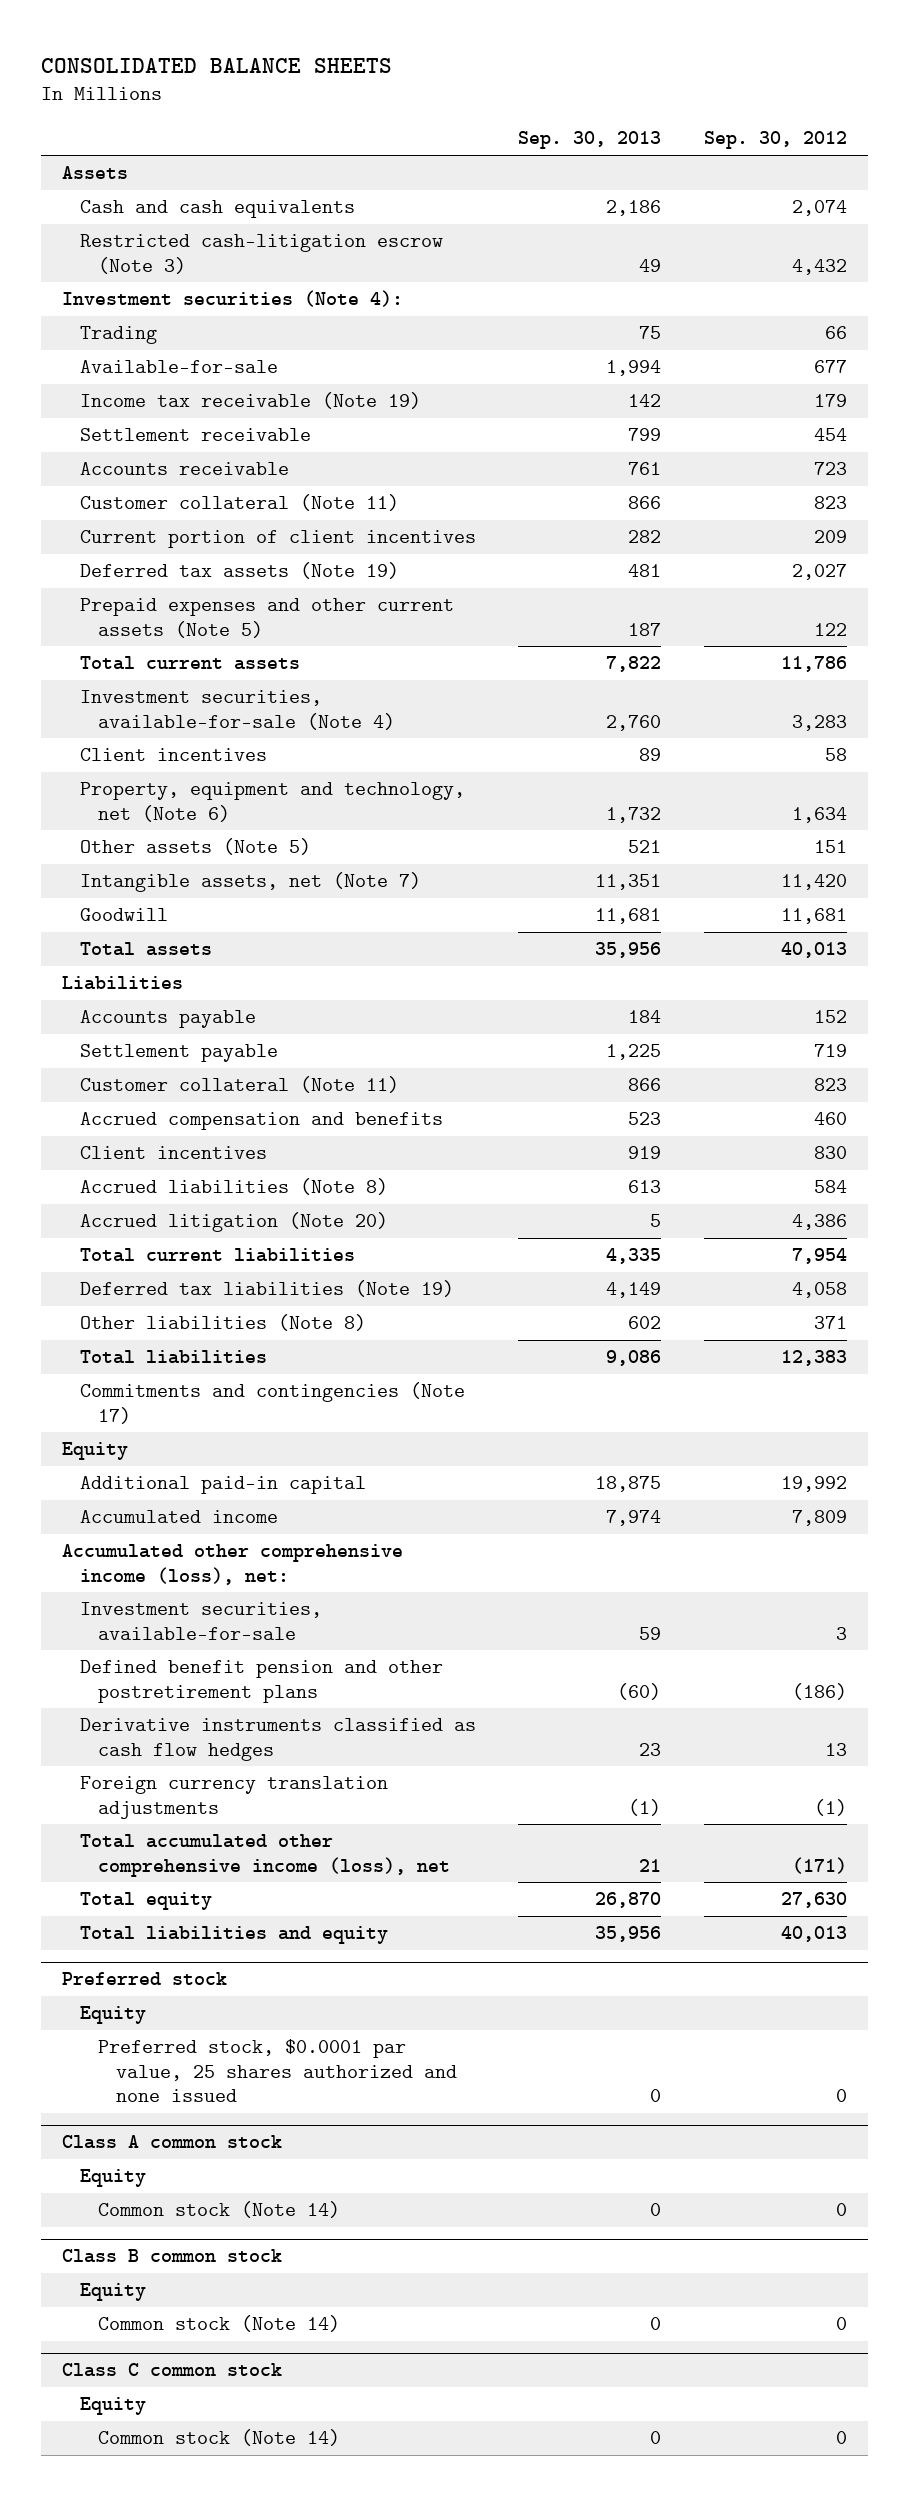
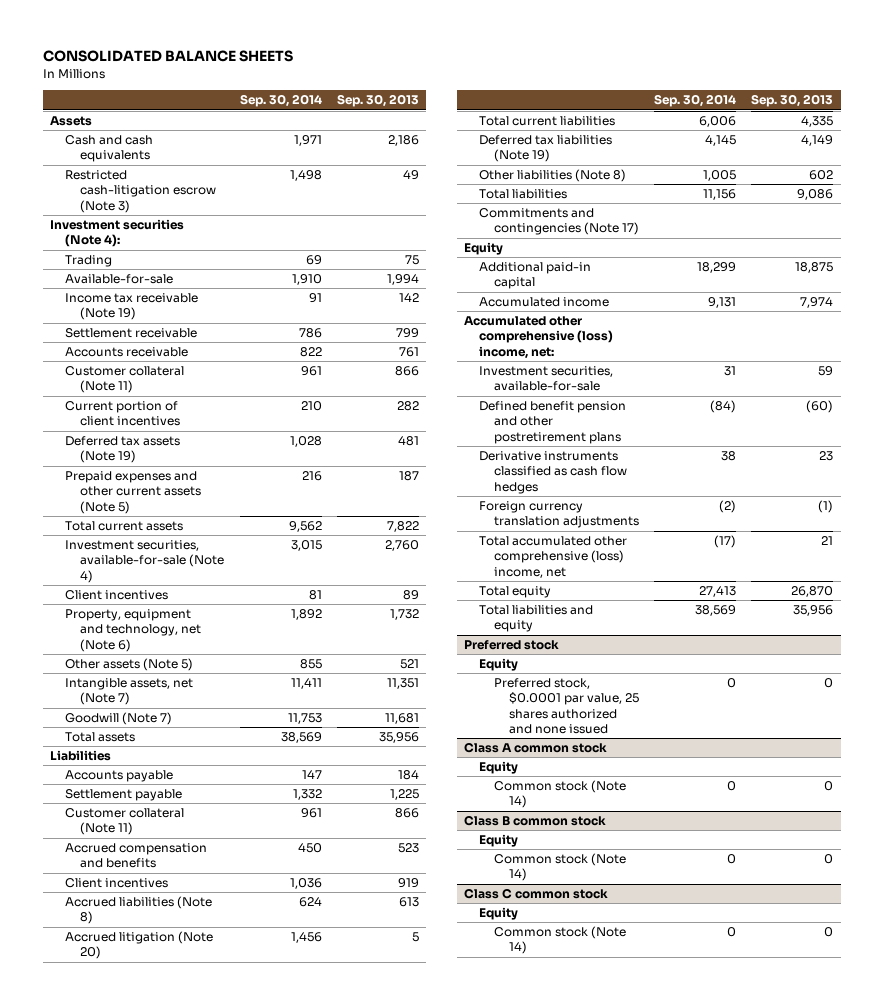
- | Sep. 30, 2013 | Sep. 30, 2012
+ | Sep. 30, 2014 | Sep. 30, 2013
- Goodwill | 11,681 | 11,681
+ Goodwill (Note 7) | 11,753 | 11,681
- Accumulated other comprehensive income (loss), net:
+ Accumulated other comprehensive (loss) income, net:
- Total accumulated other comprehensive income (loss), net | 21 | (171)
+ Total accumulated other comprehensive (loss) income, net | (17) | 21

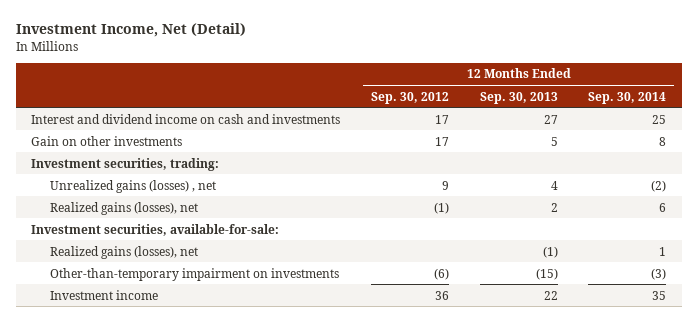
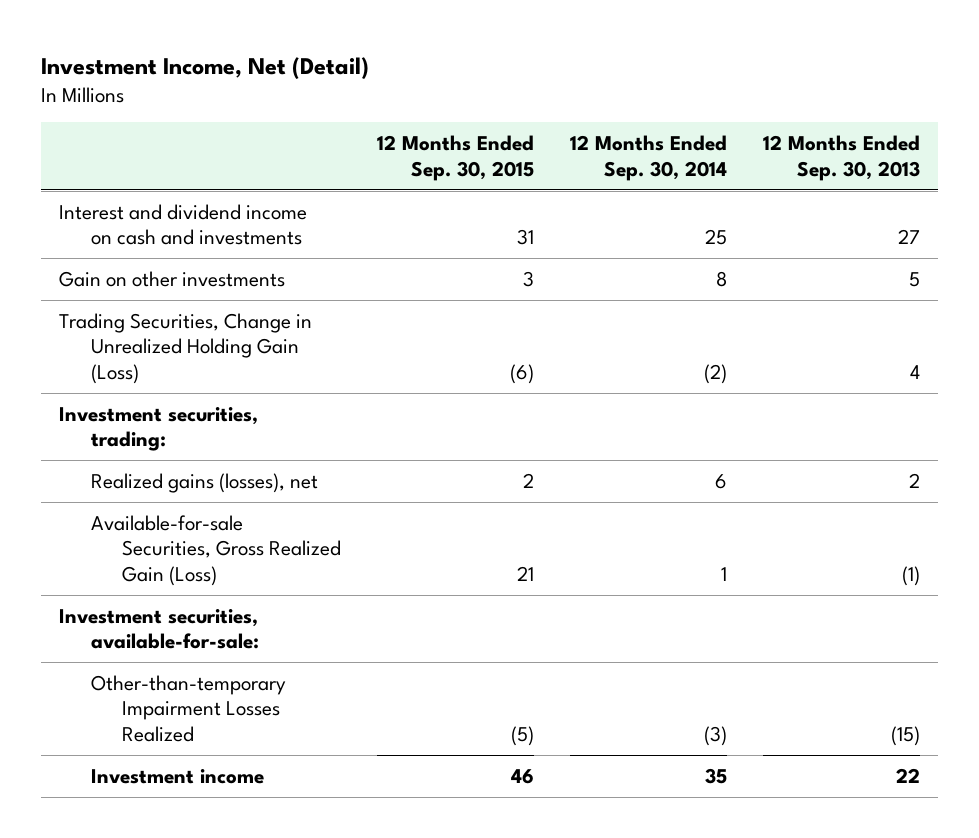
- | 12 Months Ended Sep. 30, 2012 | 12 Months Ended Sep. 30, 2013 | 12 Months Ended Sep. 30, 2014
+ | 12 Months Ended Sep. 30, 2015 | 12 Months Ended Sep. 30, 2014 | 12 Months Ended Sep. 30, 2013
+ Trading Securities, Change in Unrealized Holding Gain (Loss) | (6) | (2) | 4
- Unrealized gains (losses) , net | 9 | 4 | (2)
+ Available-for-sale Securities, Gross Realized Gain (Loss) | 21 | 1 | (1)
- Realized gains (losses), net | | (1) | 1
- Other-than-temporary impairment on investments | (6) | (15) | (3)
+ Other-than-temporary Impairment Losses Realized | (5) | (3) | (15)

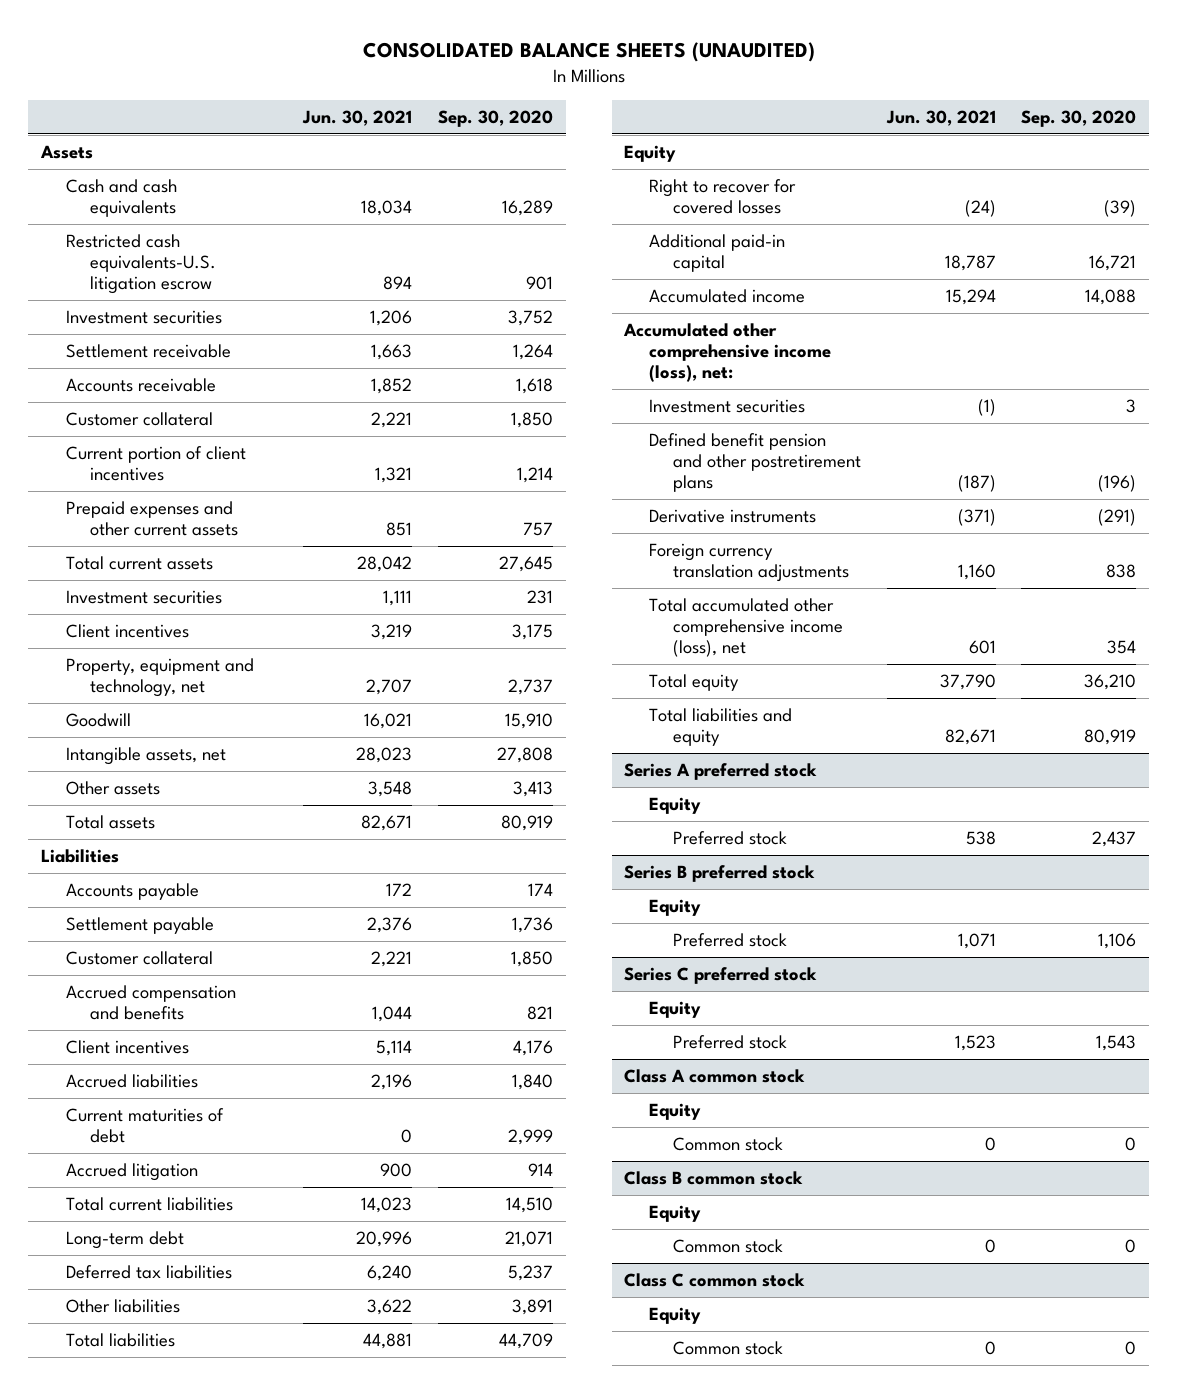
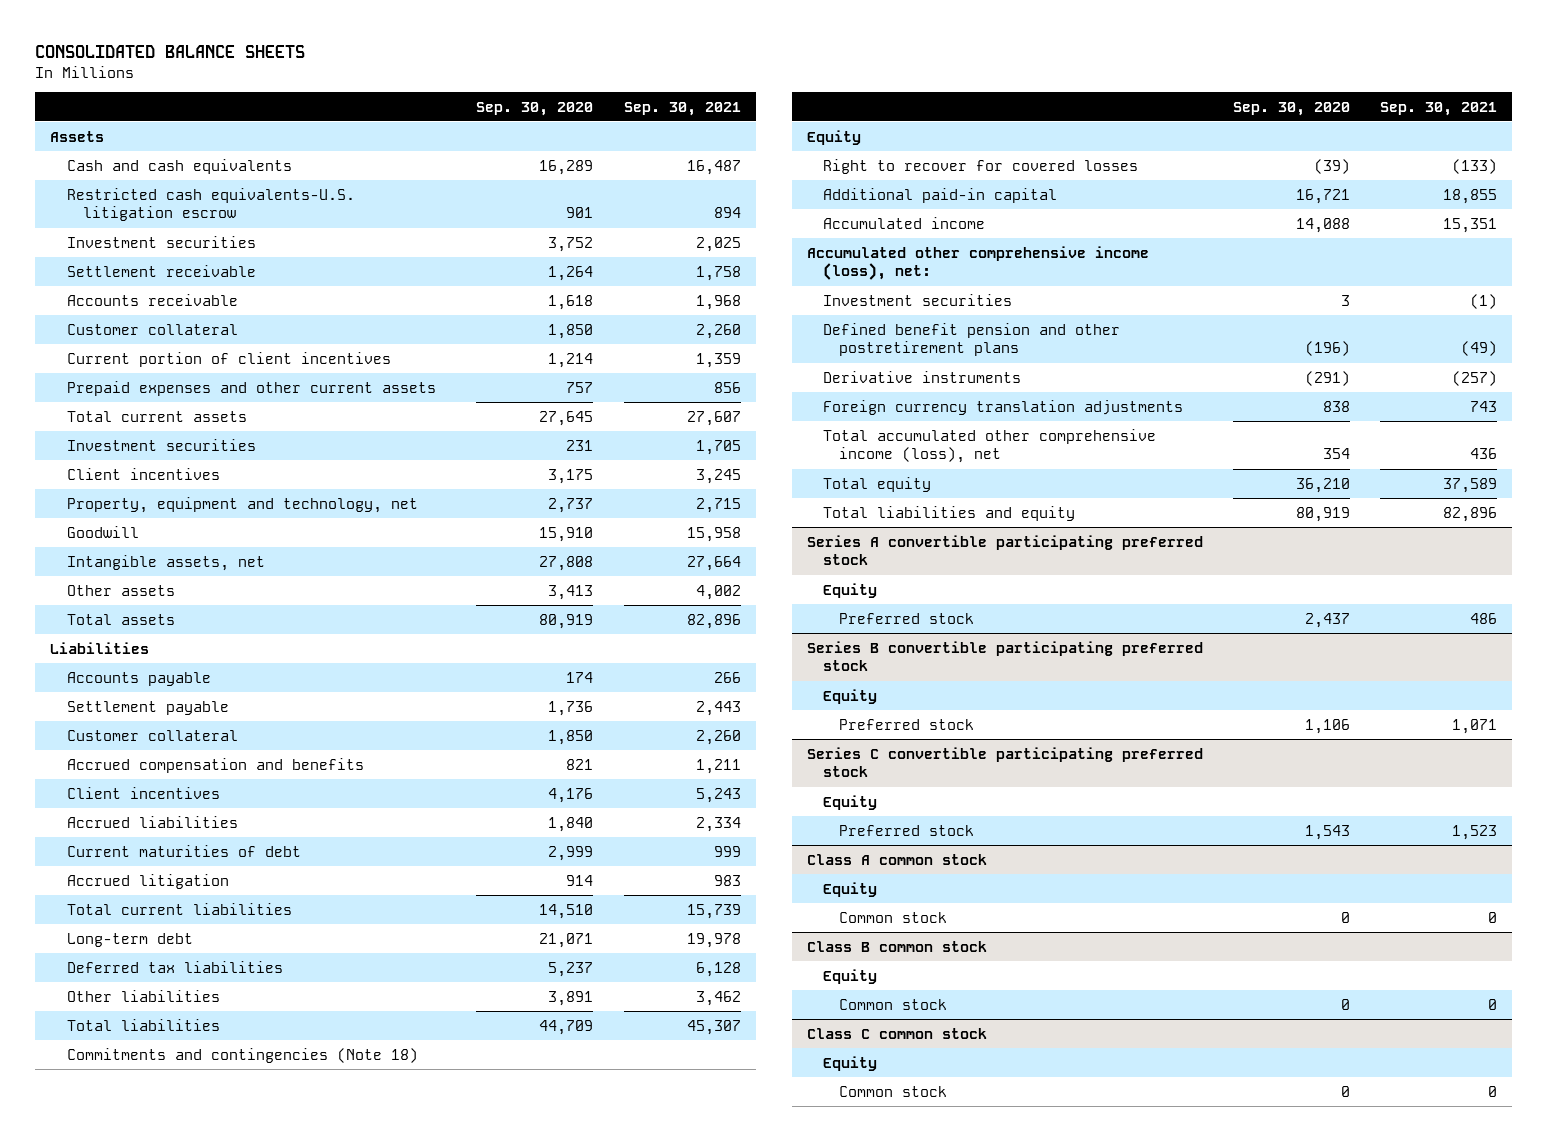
- CONSOLIDATED BALANCE SHEETS (UNAUDITED)
+ CONSOLIDATED BALANCE SHEETS
- | Jun. 30, 2021 | Sep. 30, 2020
+ | Sep. 30, 2020 | Sep. 30, 2021
+ Commitments and contingencies (Note 18)
- Series A preferred stock
+ Series A convertible participating preferred stock
- Series B preferred stock
+ Series B convertible participating preferred stock
- Series C preferred stock
+ Series C convertible participating preferred stock

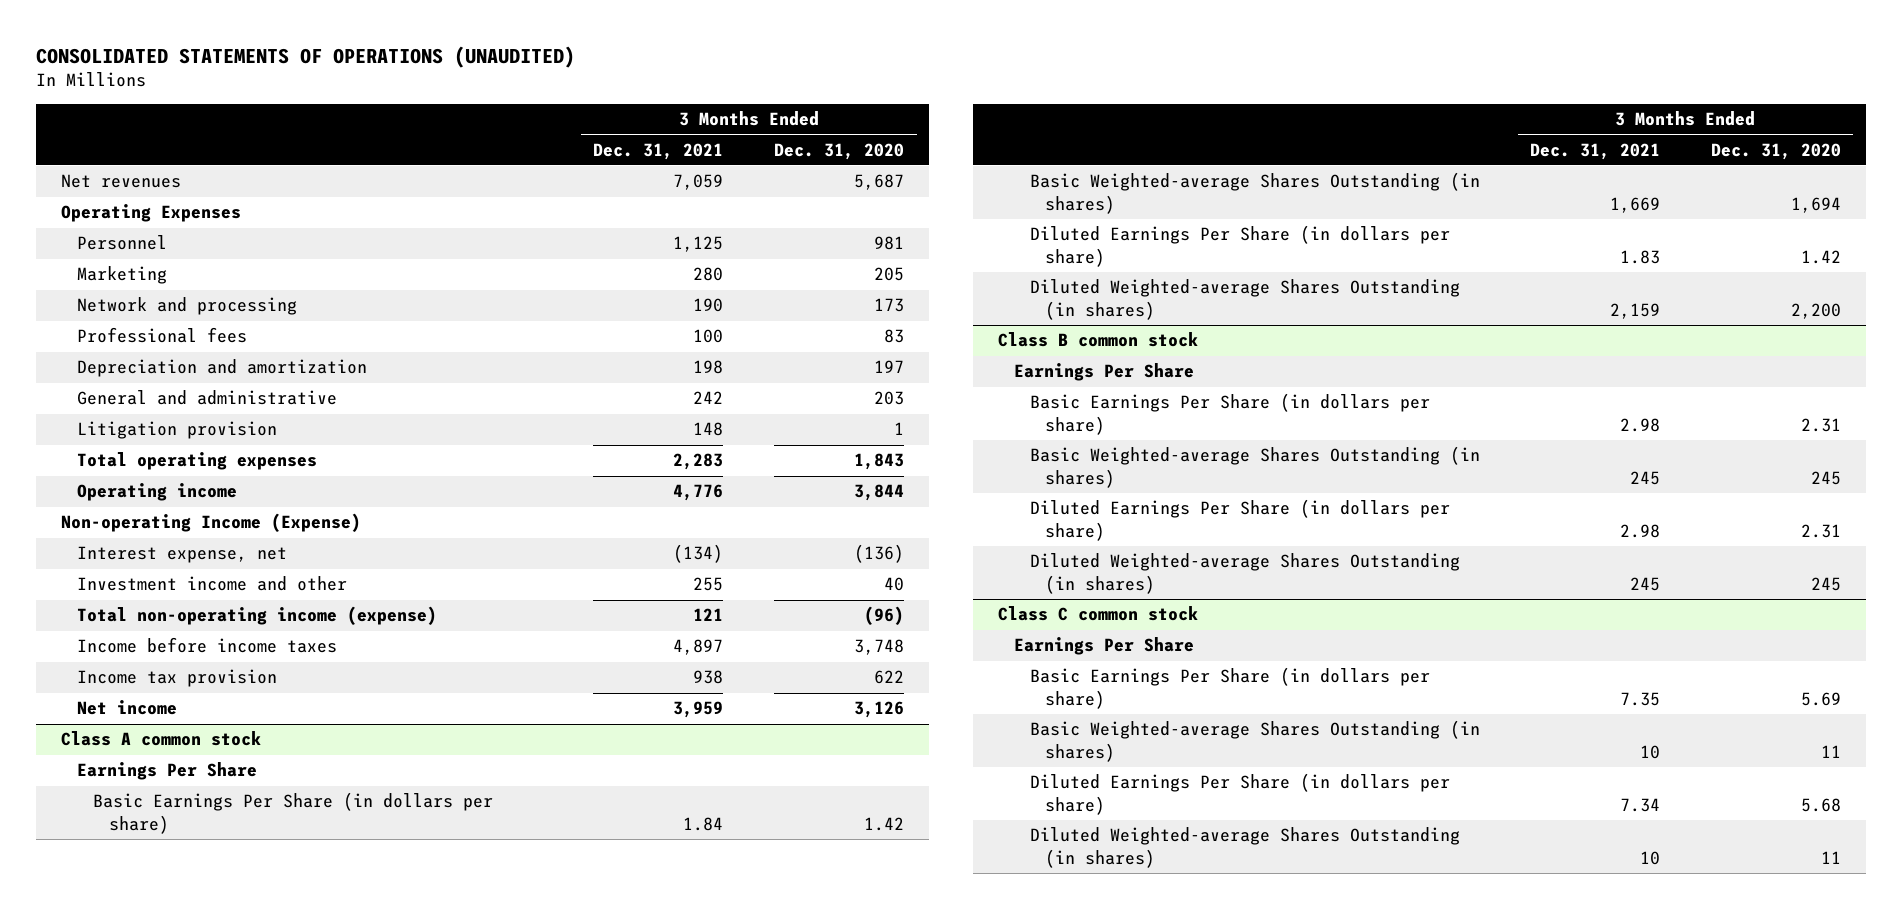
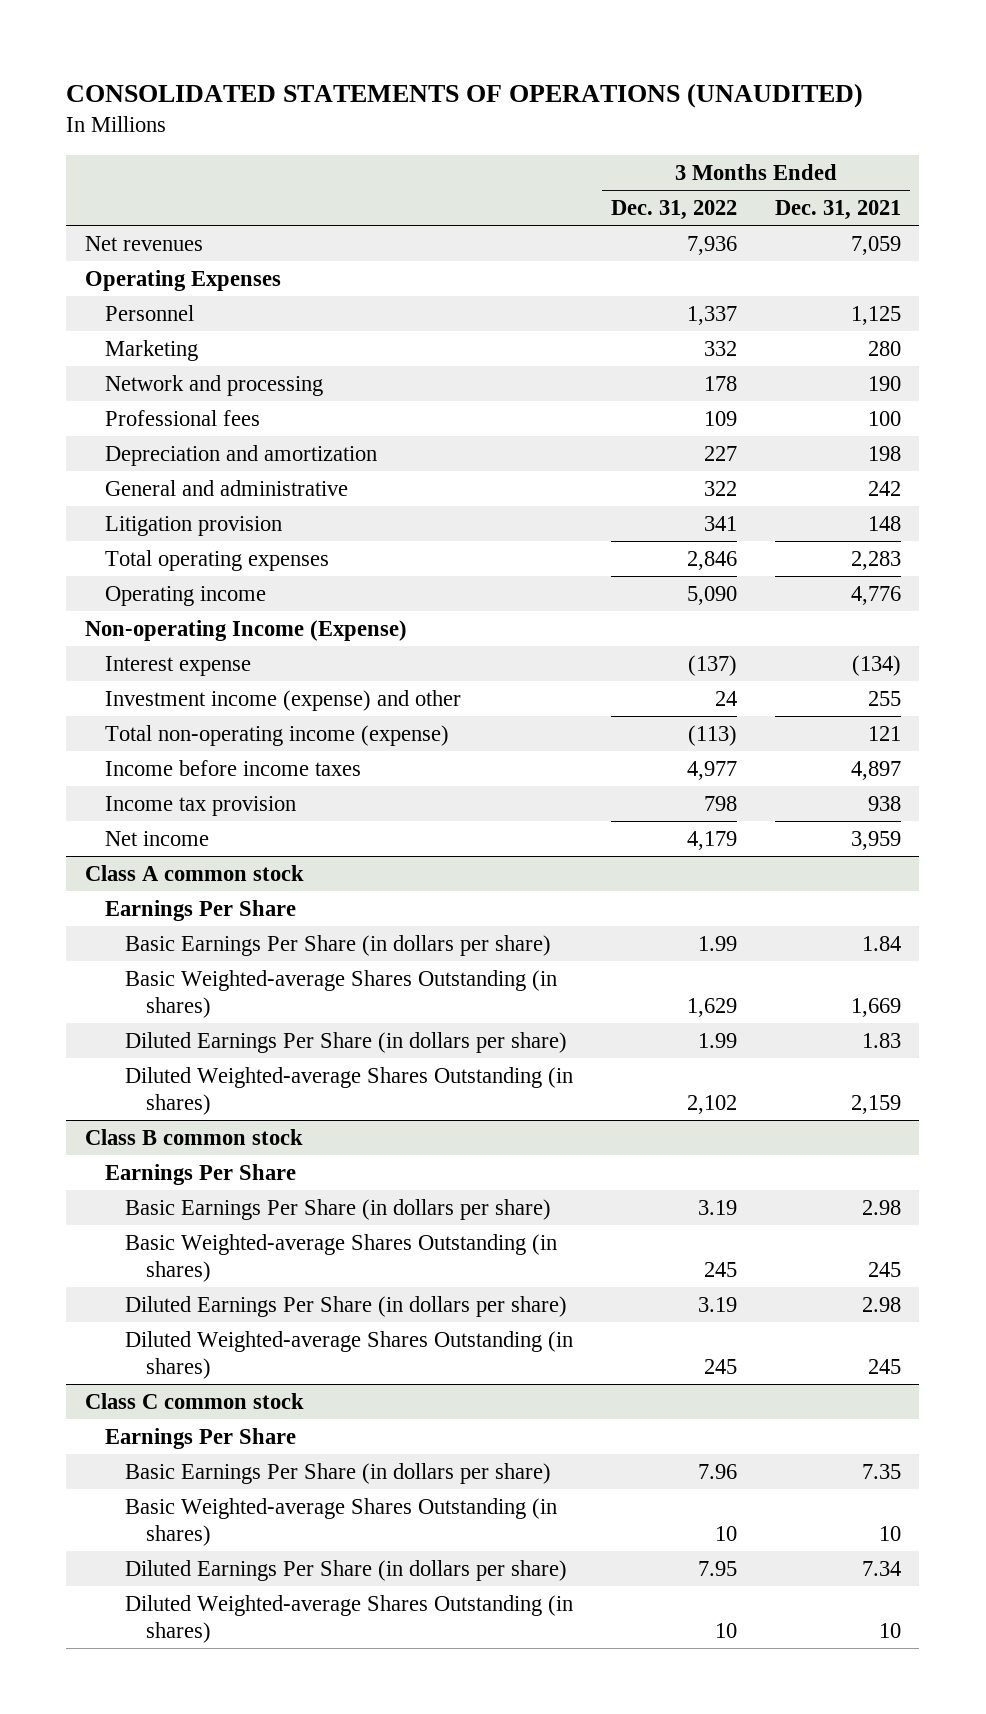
- | 3 Months Ended Dec. 31, 2021 | 3 Months Ended Dec. 31, 2020
+ | 3 Months Ended Dec. 31, 2022 | 3 Months Ended Dec. 31, 2021
- Interest expense, net | (134) | (136)
- Investment income and other | 255 | 40
+ Interest expense | (137) | (134)
+ Investment income (expense) and other | 24 | 255

